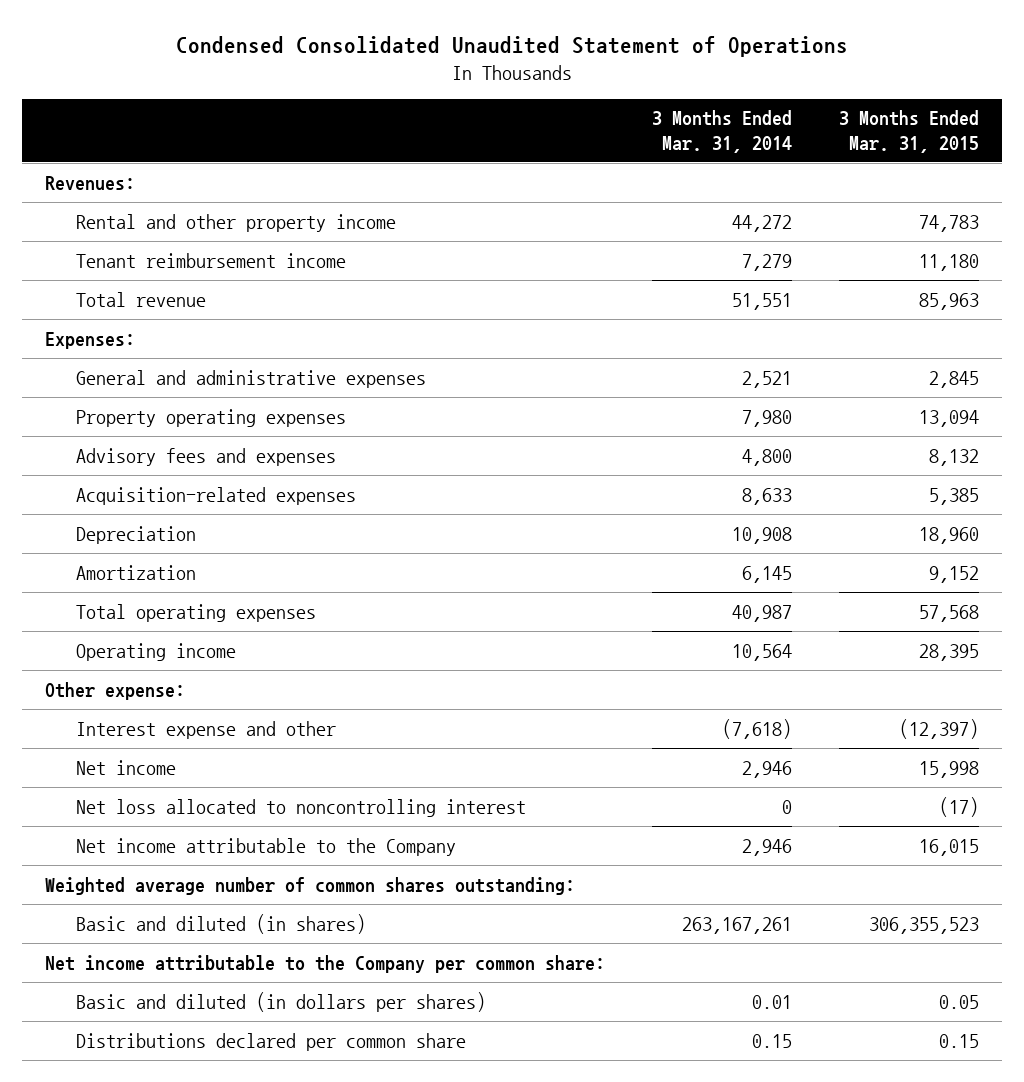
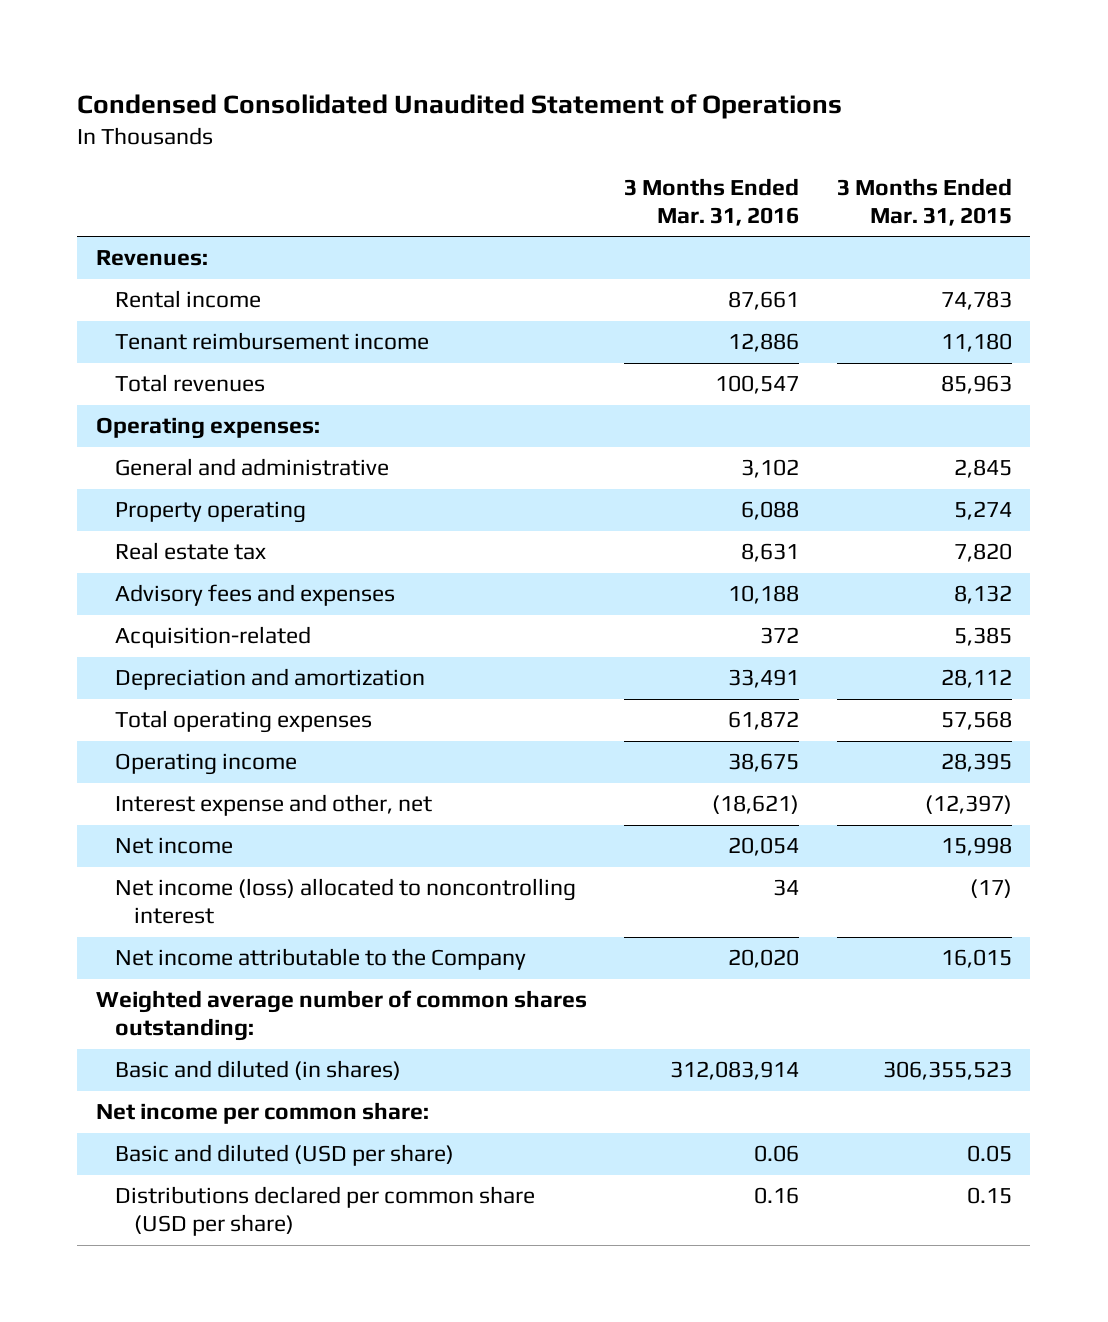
- | 3 Months Ended Mar. 31, 2014 | 3 Months Ended Mar. 31, 2015
+ | 3 Months Ended Mar. 31, 2016 | 3 Months Ended Mar. 31, 2015
- Rental and other property income | 44,272 | 74,783
+ Rental income | 87,661 | 74,783
- Total revenue | 51,551 | 85,963
- Expenses:
- General and administrative expenses | 2,521 | 2,845
- Property operating expenses | 7,980 | 13,094
+ Total revenues | 100,547 | 85,963
+ Operating expenses:
+ General and administrative | 3,102 | 2,845
+ Property operating | 6,088 | 5,274
+ Real estate tax | 8,631 | 7,820
- Acquisition-related expenses | 8,633 | 5,385
- Depreciation | 10,908 | 18,960
- Amortization | 6,145 | 9,152
+ Acquisition-related | 372 | 5,385
+ Depreciation and amortization | 33,491 | 28,112
- Other expense:
- Interest expense and other | (7,618) | (12,397)
+ Interest expense and other, net | (18,621) | (12,397)
- Net loss allocated to noncontrolling interest | 0 | (17)
+ Net income (loss) allocated to noncontrolling interest | 34 | (17)
- Net income attributable to the Company per common share:
- Basic and diluted (in dollars per shares) | 0.01 | 0.05
- Distributions declared per common share | 0.15 | 0.15
+ Net income per common share:
+ Basic and diluted (USD per share) | 0.06 | 0.05
+ Distributions declared per common share (USD per share) | 0.16 | 0.15

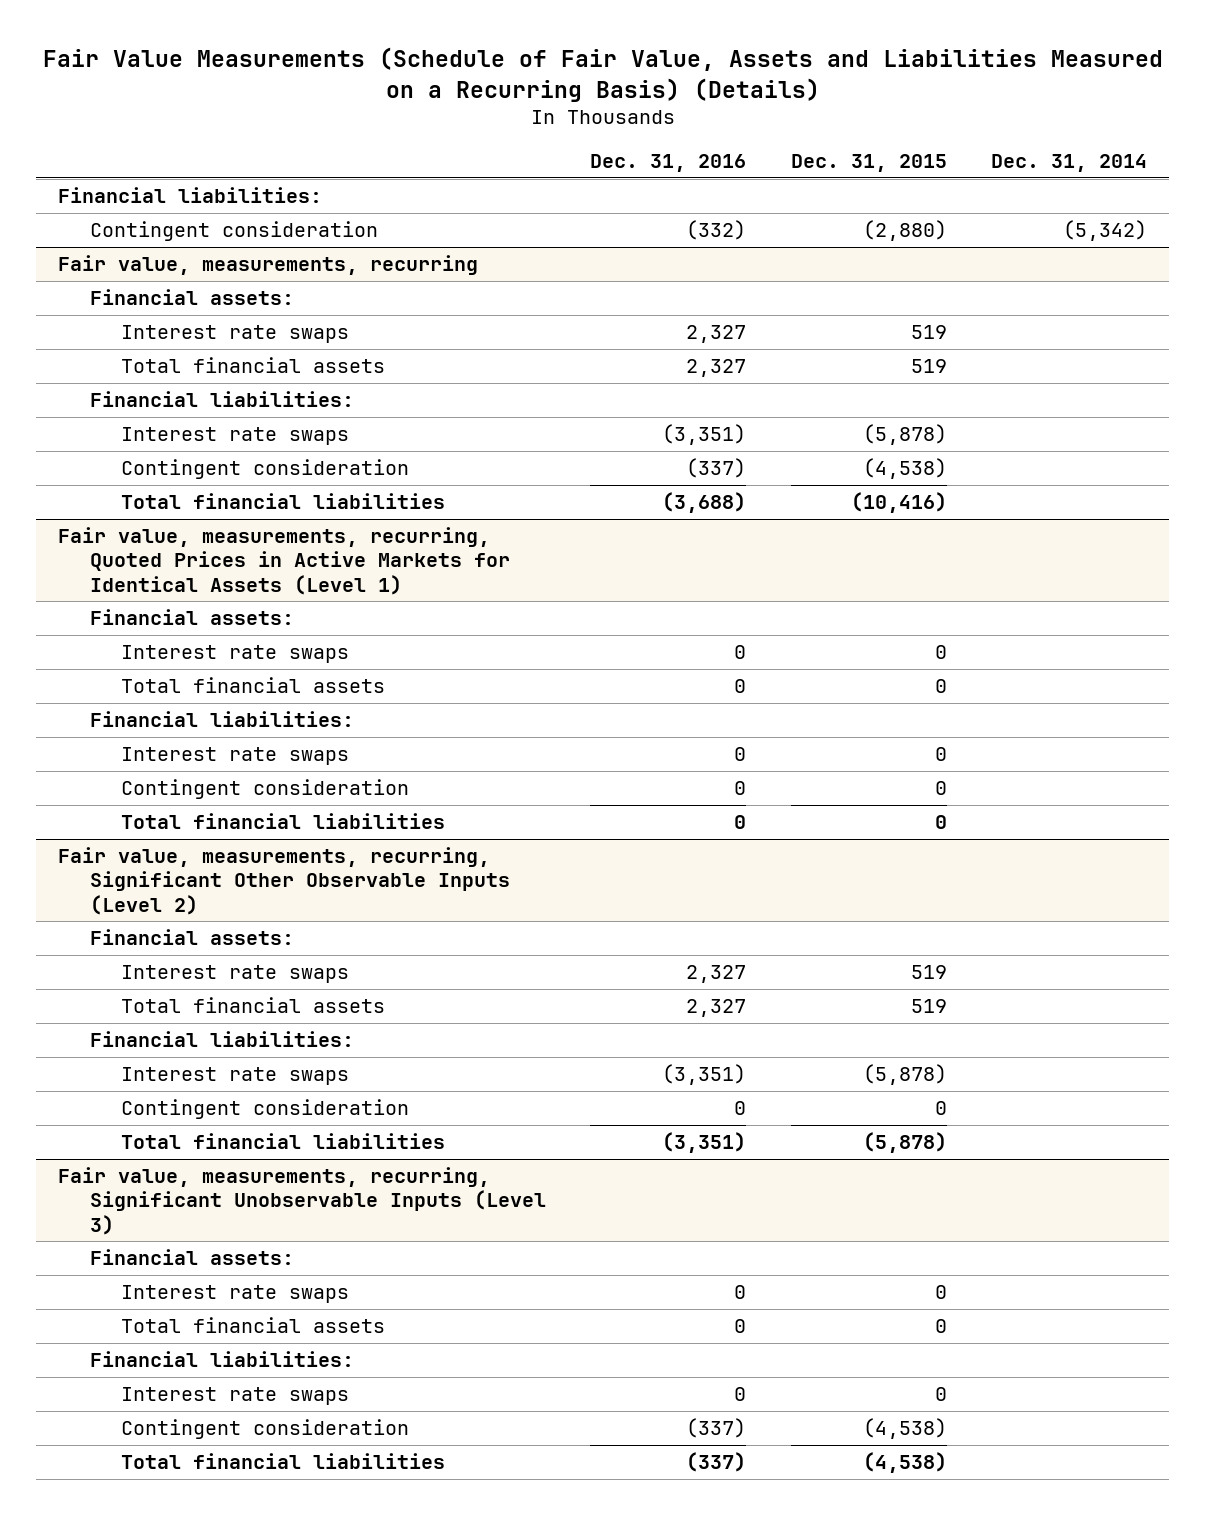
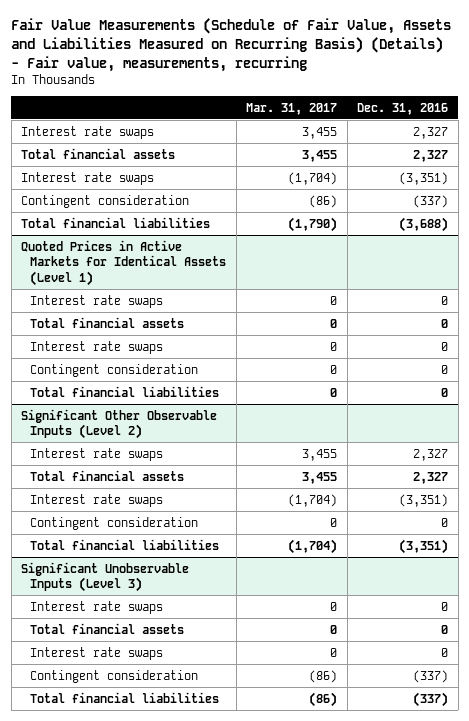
- Fair Value Measurements (Schedule of Fair Value, Assets and Liabilities Measured on a Recurring Basis) (Details)
+ Fair Value Measurements (Schedule of Fair Value, Assets and Liabilities Measured on Recurring Basis) (Details) - Fair value, measurements, recurring
- | Dec. 31, 2016 | Dec. 31, 2015 | Dec. 31, 2014
+ | Mar. 31, 2017 | Dec. 31, 2016
- Financial liabilities:
- Contingent consideration | (332) | (2,880) | (5,342)
- Fair value, measurements, recurring
- Financial assets:
- Financial liabilities:
- Fair value, measurements, recurring, Quoted Prices in Active Markets for Identical Assets (Level 1)
- Financial assets:
+ Quoted Prices in Active Markets for Identical Assets (Level 1)
- Financial liabilities:
- Fair value, measurements, recurring, Significant Other Observable Inputs (Level 2)
- Financial assets:
+ Significant Other Observable Inputs (Level 2)
- Financial liabilities:
- Fair value, measurements, recurring, Significant Unobservable Inputs (Level 3)
- Financial assets:
+ Significant Unobservable Inputs (Level 3)
- Financial liabilities:

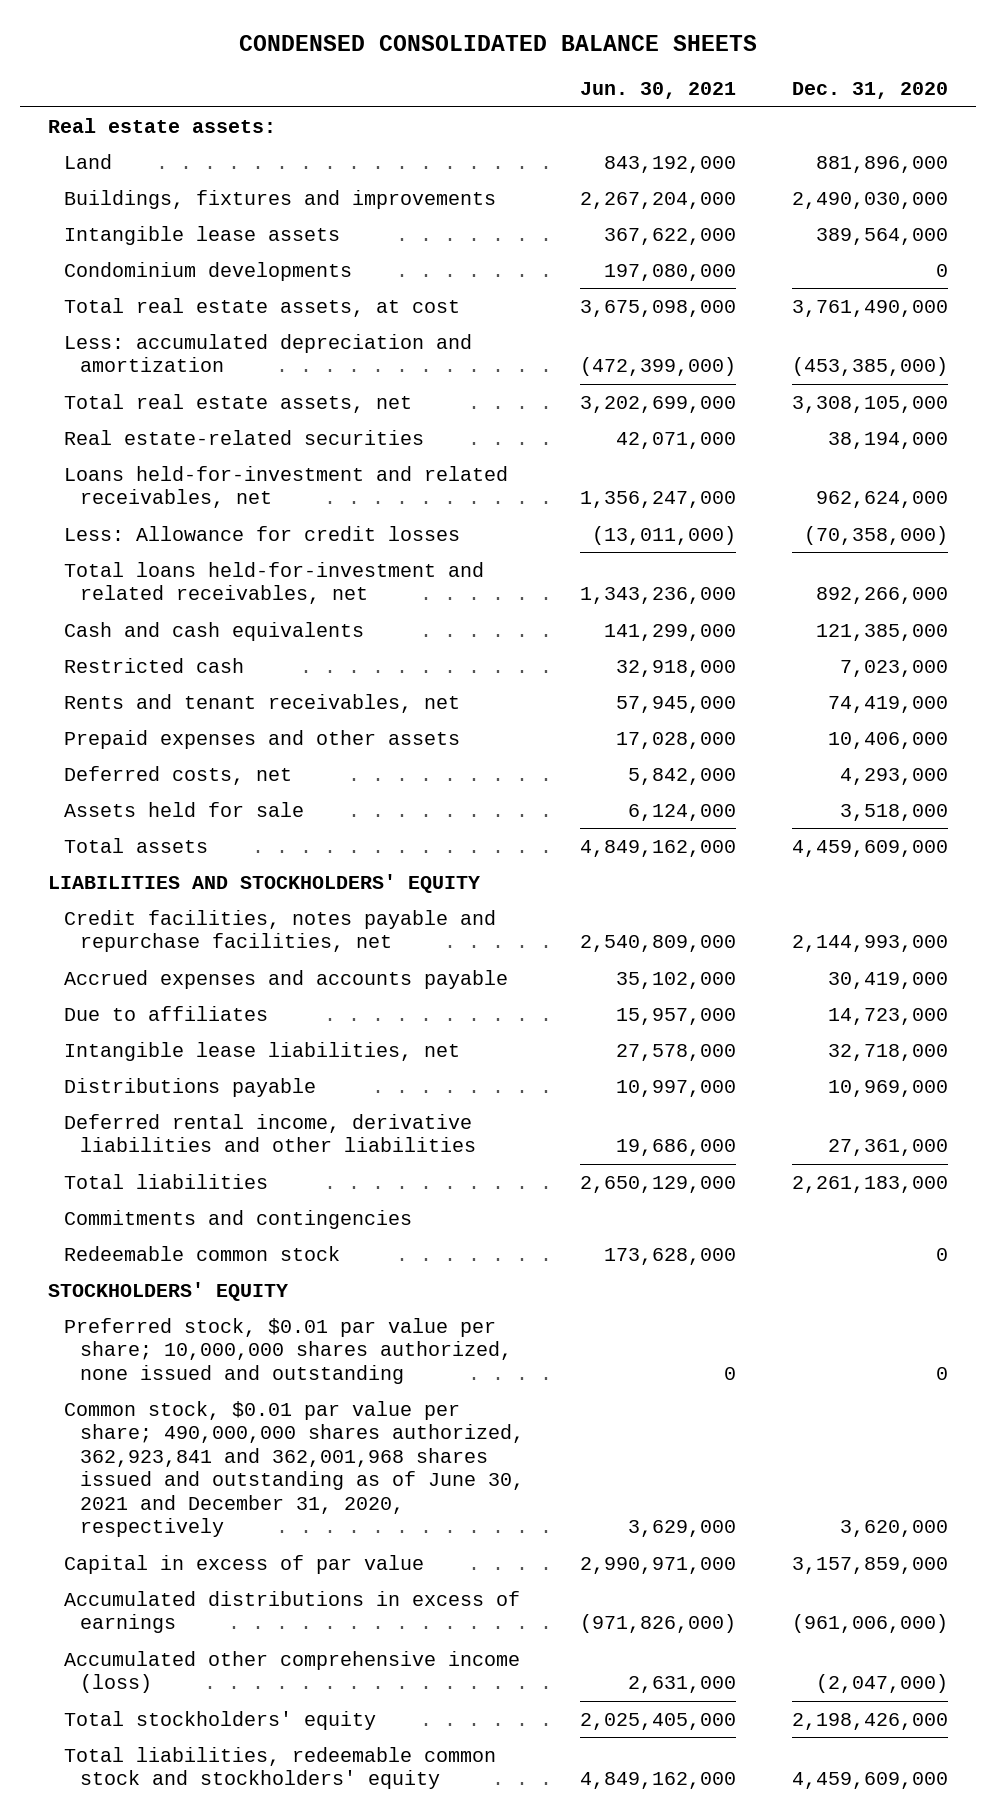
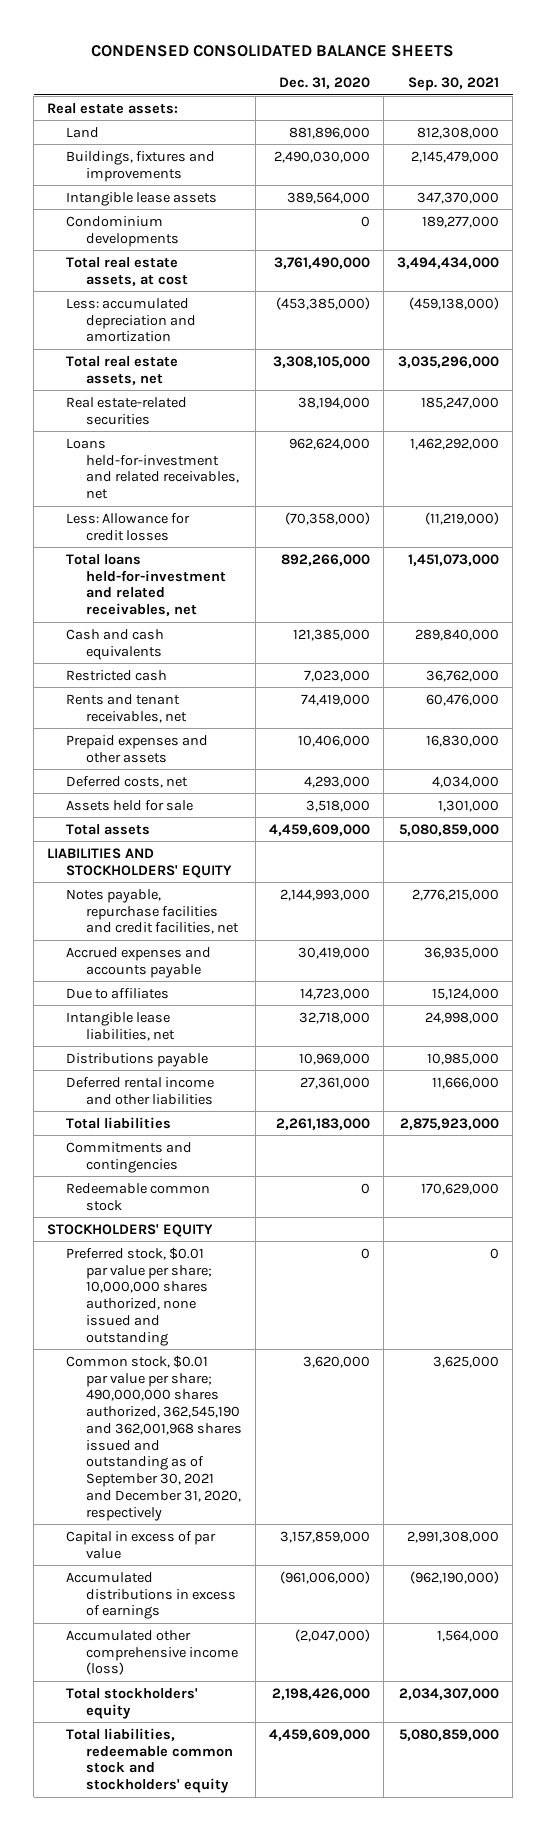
- | Jun. 30, 2021 | Dec. 31, 2020
+ | Dec. 31, 2020 | Sep. 30, 2021
- Credit facilities, notes payable and repurchase facilities, net | 2,540,809,000 | 2,144,993,000
+ Notes payable, repurchase facilities and credit facilities, net | 2,144,993,000 | 2,776,215,000
- Deferred rental income, derivative liabilities and other liabilities | 19,686,000 | 27,361,000
+ Deferred rental income and other liabilities | 27,361,000 | 11,666,000
- Common stock, $0.01 par value per share; 490,000,000 shares authorized, 362,923,841 and 362,001,968 shares issued and outstanding as of June 30, 2021 and December 31, 2020, respectively | 3,629,000 | 3,620,000
+ Common stock, $0.01 par value per share; 490,000,000 shares authorized, 362,545,190 and 362,001,968 shares issued and outstanding as of September 30, 2021 and December 31, 2020, respectively | 3,620,000 | 3,625,000

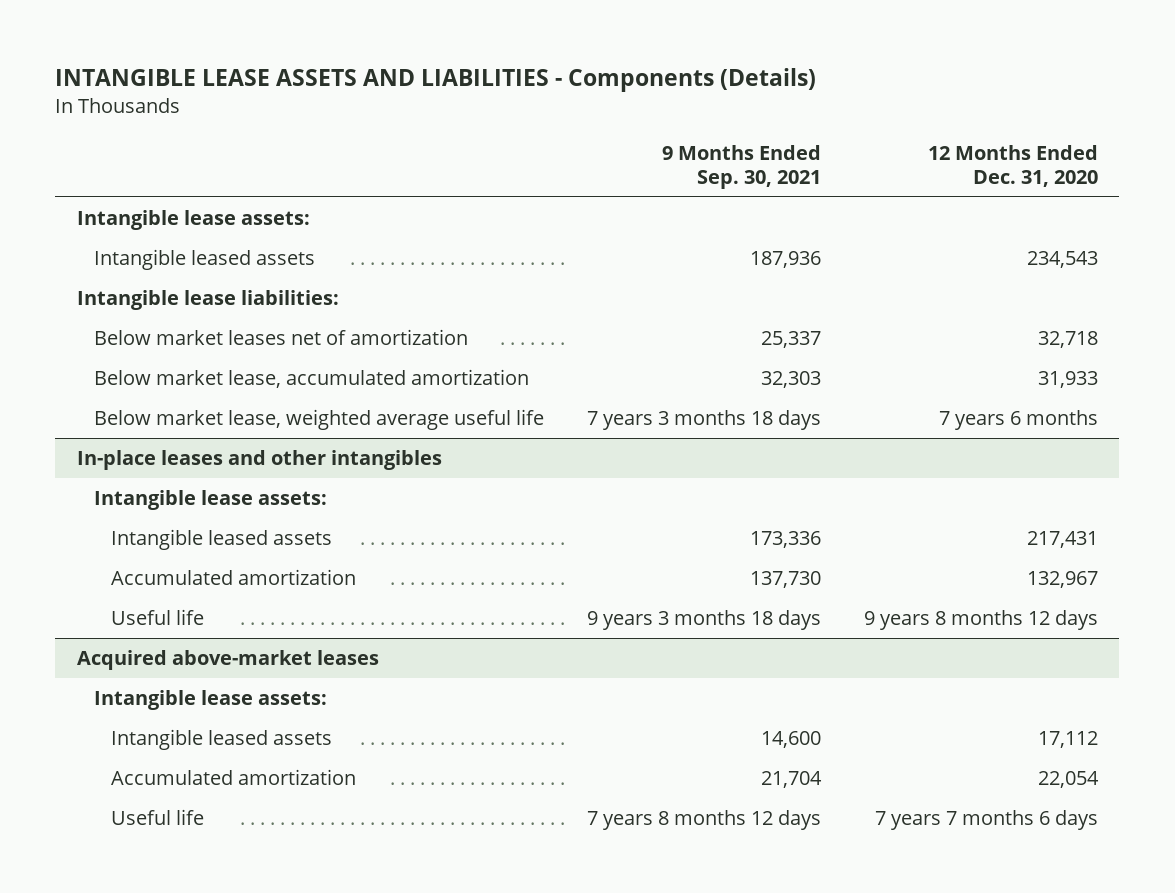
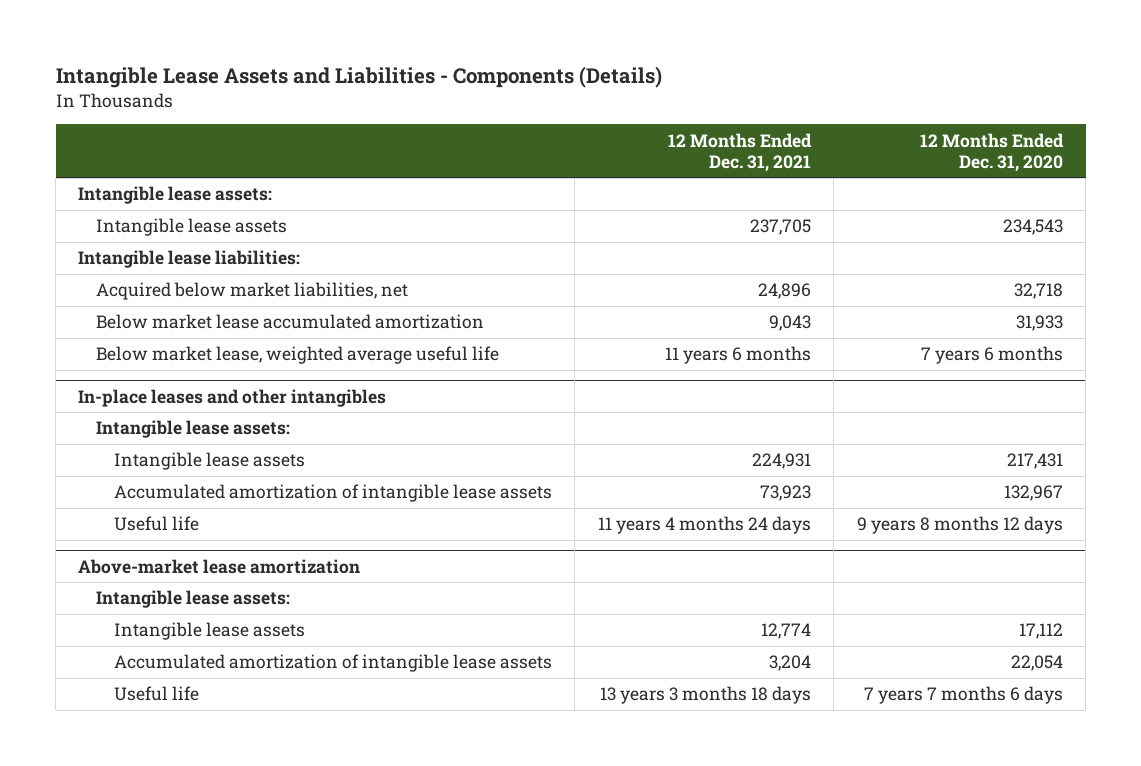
- INTANGIBLE LEASE ASSETS AND LIABILITIES - Components (Details)
+ Intangible Lease Assets and Liabilities - Components (Details)
- | 9 Months Ended Sep. 30, 2021 | 12 Months Ended Dec. 31, 2020
+ | 12 Months Ended Dec. 31, 2021 | 12 Months Ended Dec. 31, 2020
- Intangible leased assets | 187,936 | 234,543
+ Intangible lease assets | 237,705 | 234,543
- Below market leases net of amortization | 25,337 | 32,718
- Below market lease, accumulated amortization | 32,303 | 31,933
+ Acquired below market liabilities, net | 24,896 | 32,718
+ Below market lease accumulated amortization | 9,043 | 31,933
@ In-place leases and other intangibles
- Intangible leased assets | 173,336 | 217,431
- Accumulated amortization | 137,730 | 132,967
+ Intangible lease assets | 224,931 | 217,431
+ Accumulated amortization of intangible lease assets | 73,923 | 132,967
- Acquired above-market leases
+ Above-market lease amortization
- Intangible leased assets | 14,600 | 17,112
- Accumulated amortization | 21,704 | 22,054
+ Intangible lease assets | 12,774 | 17,112
+ Accumulated amortization of intangible lease assets | 3,204 | 22,054

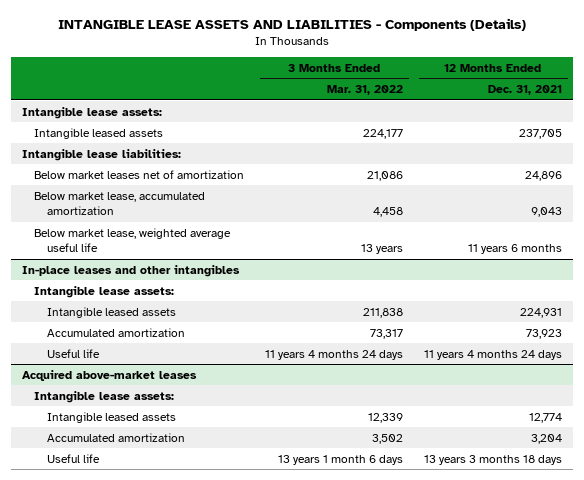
- Intangible Lease Assets and Liabilities - Components (Details)
+ INTANGIBLE LEASE ASSETS AND LIABILITIES - Components (Details)
- | 12 Months Ended Dec. 31, 2021 | 12 Months Ended Dec. 31, 2020
+ | 3 Months Ended Mar. 31, 2022 | 12 Months Ended Dec. 31, 2021
- Intangible lease assets | 237,705 | 234,543
+ Intangible leased assets | 224,177 | 237,705
- Acquired below market liabilities, net | 24,896 | 32,718
- Below market lease accumulated amortization | 9,043 | 31,933
+ Below market leases net of amortization | 21,086 | 24,896
+ Below market lease, accumulated amortization | 4,458 | 9,043
@ In-place leases and other intangibles
- Intangible lease assets | 224,931 | 217,431
- Accumulated amortization of intangible lease assets | 73,923 | 132,967
+ Intangible leased assets | 211,838 | 224,931
+ Accumulated amortization | 73,317 | 73,923
- Above-market lease amortization
+ Acquired above-market leases
- Intangible lease assets | 12,774 | 17,112
- Accumulated amortization of intangible lease assets | 3,204 | 22,054
+ Intangible leased assets | 12,339 | 12,774
+ Accumulated amortization | 3,502 | 3,204

